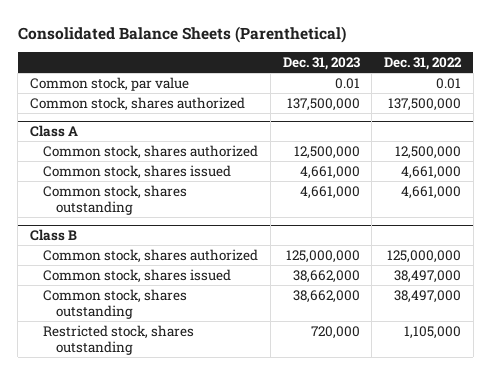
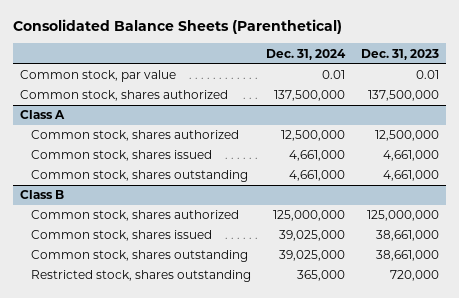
- | Dec. 31, 2023 | Dec. 31, 2022
+ | Dec. 31, 2024 | Dec. 31, 2023
@ Class B
- Common stock, shares issued | 38,662,000 | 38,497,000
- Common stock, shares outstanding | 38,662,000 | 38,497,000
+ Common stock, shares issued | 39,025,000 | 38,661,000
+ Common stock, shares outstanding | 39,025,000 | 38,661,000

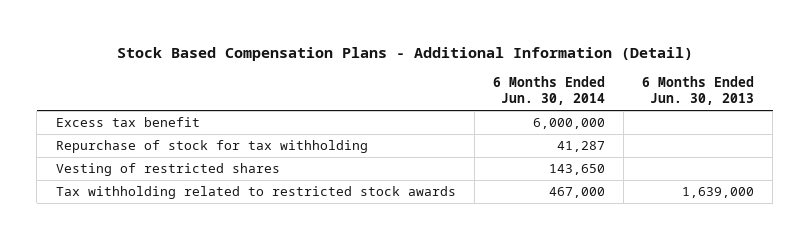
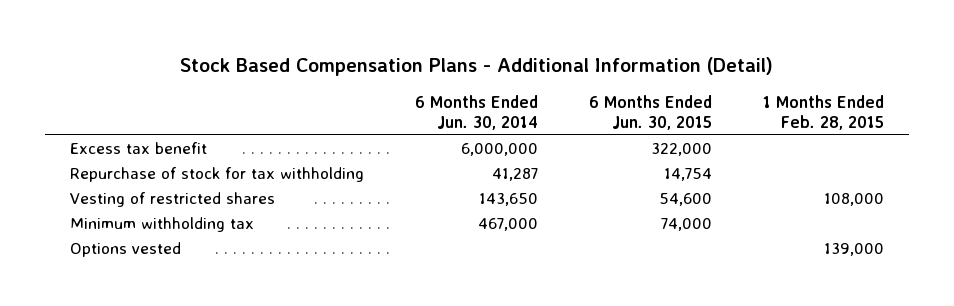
- | 6 Months Ended Jun. 30, 2014 | 6 Months Ended Jun. 30, 2013
+ | 6 Months Ended Jun. 30, 2014 | 6 Months Ended Jun. 30, 2015 | 1 Months Ended Feb. 28, 2015
- Tax withholding related to restricted stock awards | 467,000 | 1,639,000
+ Minimum withholding tax | 467,000 | 74,000 |
+ Options vested | | | 139,000

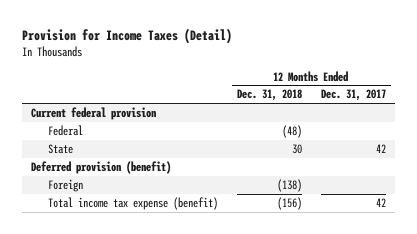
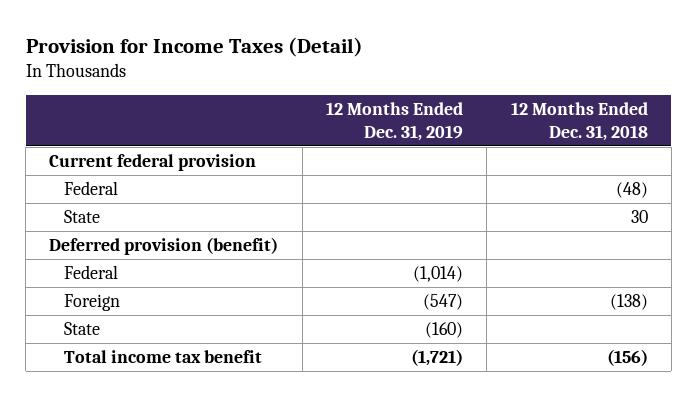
- | 12 Months Ended Dec. 31, 2018 | 12 Months Ended Dec. 31, 2017
+ | 12 Months Ended Dec. 31, 2019 | 12 Months Ended Dec. 31, 2018
+ Federal | (1,014) |
- Total income tax expense (benefit) | (156) | 42
+ State | (160) |
+ Total income tax benefit | (1,721) | (156)

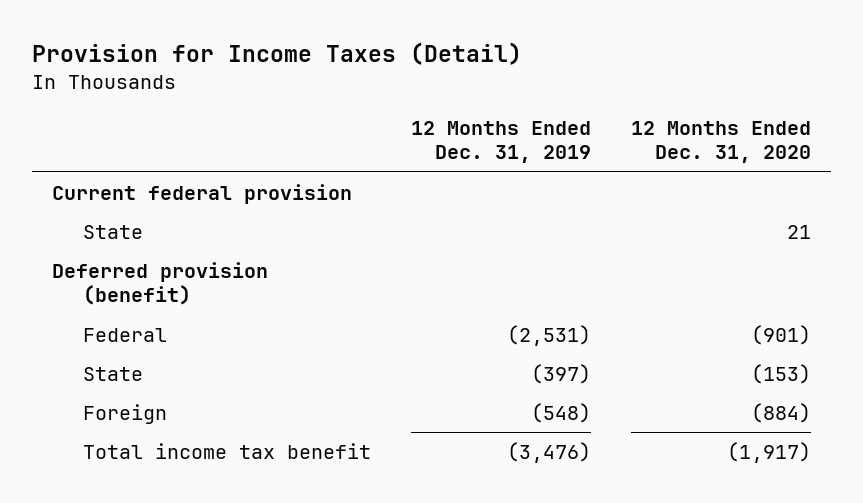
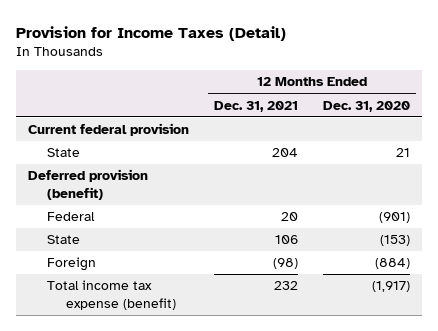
- | 12 Months Ended Dec. 31, 2019 | 12 Months Ended Dec. 31, 2020
+ | 12 Months Ended Dec. 31, 2021 | 12 Months Ended Dec. 31, 2020
- Total income tax benefit | (3,476) | (1,917)
+ Total income tax expense (benefit) | 232 | (1,917)

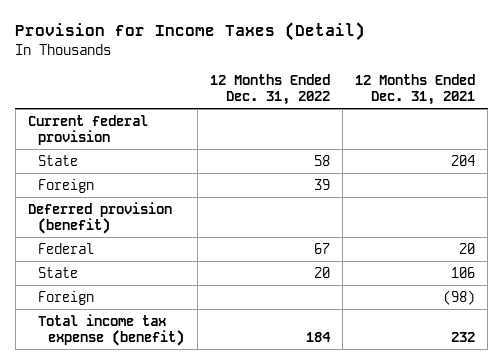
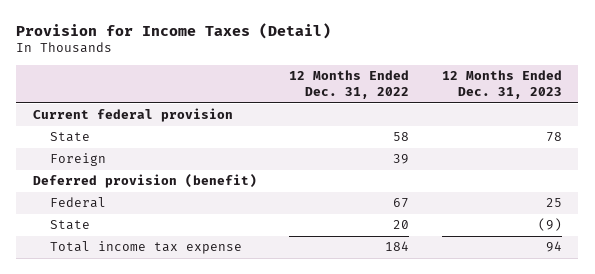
- | 12 Months Ended Dec. 31, 2022 | 12 Months Ended Dec. 31, 2021
+ | 12 Months Ended Dec. 31, 2022 | 12 Months Ended Dec. 31, 2023
- Foreign | | (98)
- Total income tax expense (benefit) | 184 | 232
+ Total income tax expense | 184 | 94

